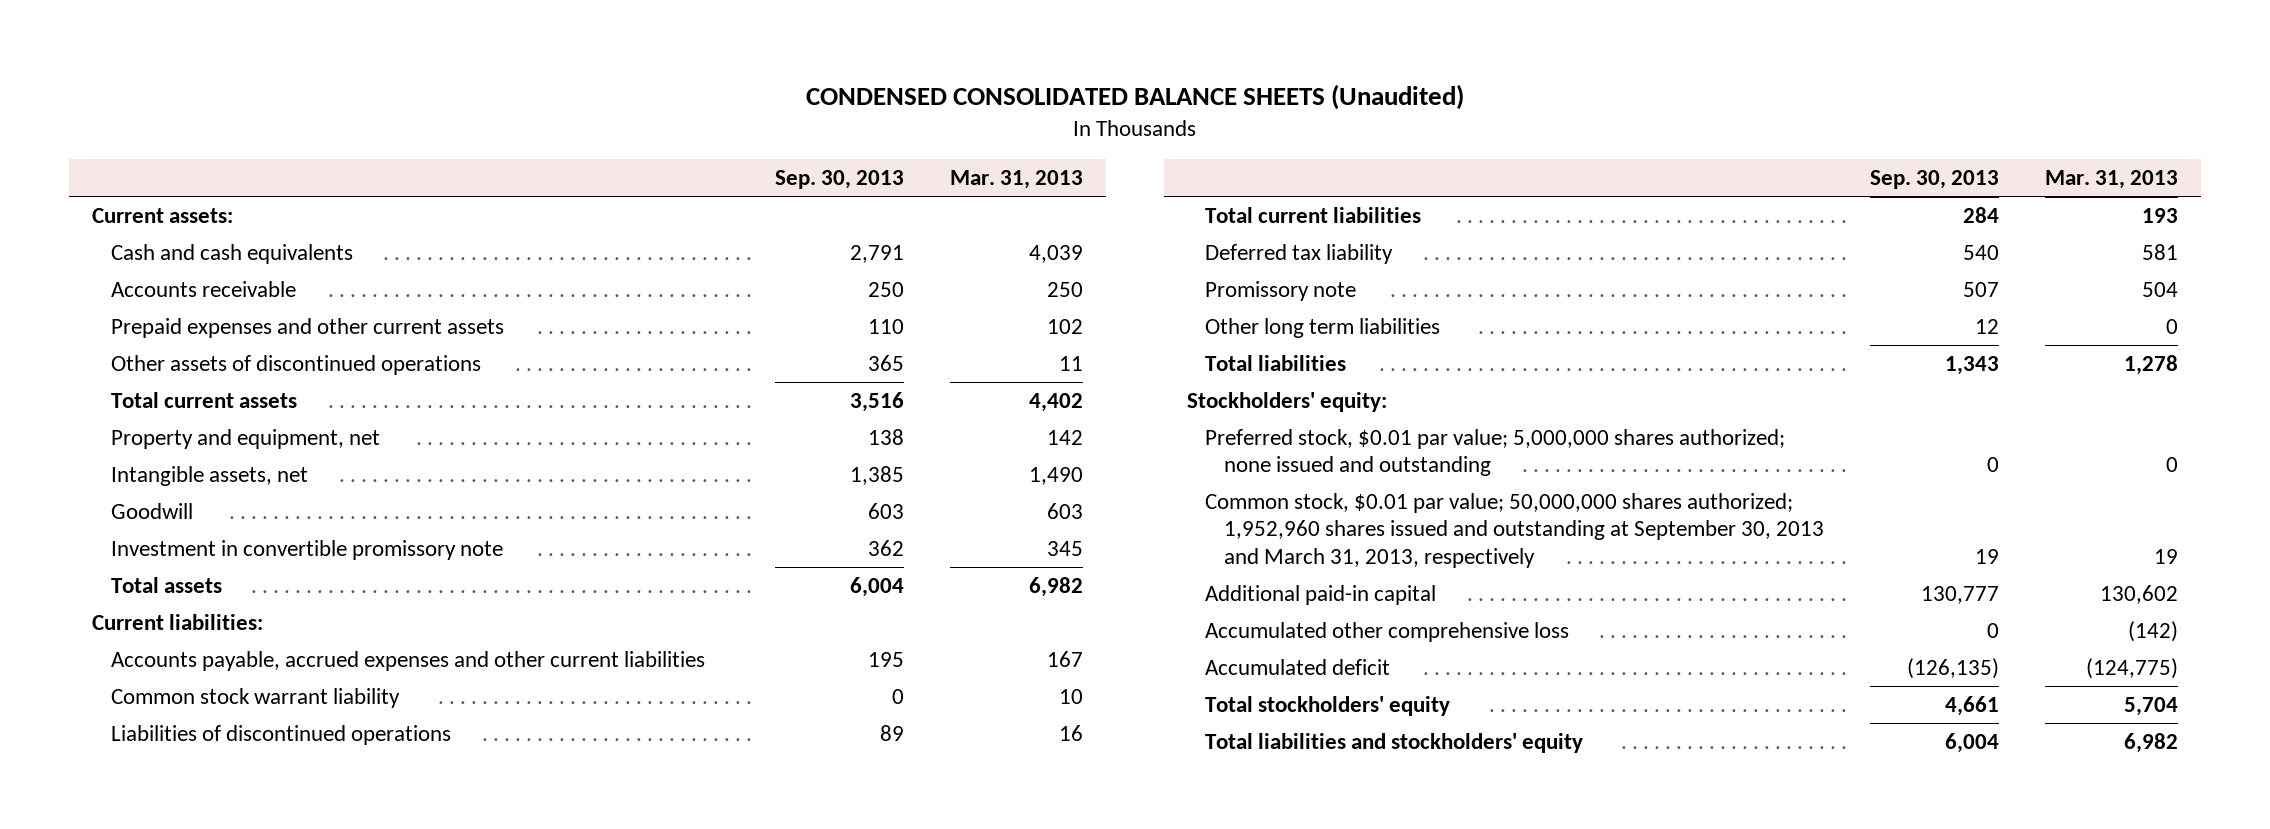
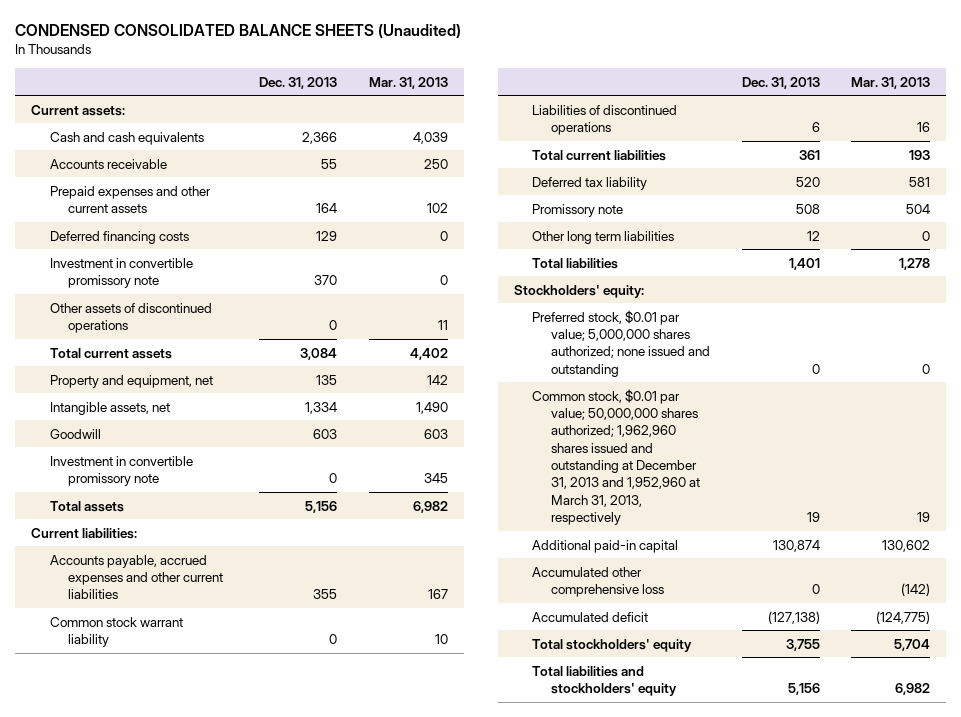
- | Sep. 30, 2013 | Mar. 31, 2013
+ | Dec. 31, 2013 | Mar. 31, 2013
+ Deferred financing costs | 129 | 0
+ Investment in convertible promissory note | 370 | 0
- Common stock, $0.01 par value; 50,000,000 shares authorized; 1,952,960 shares issued and outstanding at September 30, 2013 and March 31, 2013, respectively | 19 | 19
+ Common stock, $0.01 par value; 50,000,000 shares authorized; 1,962,960 shares issued and outstanding at December 31, 2013 and 1,952,960 at March 31, 2013, respectively | 19 | 19

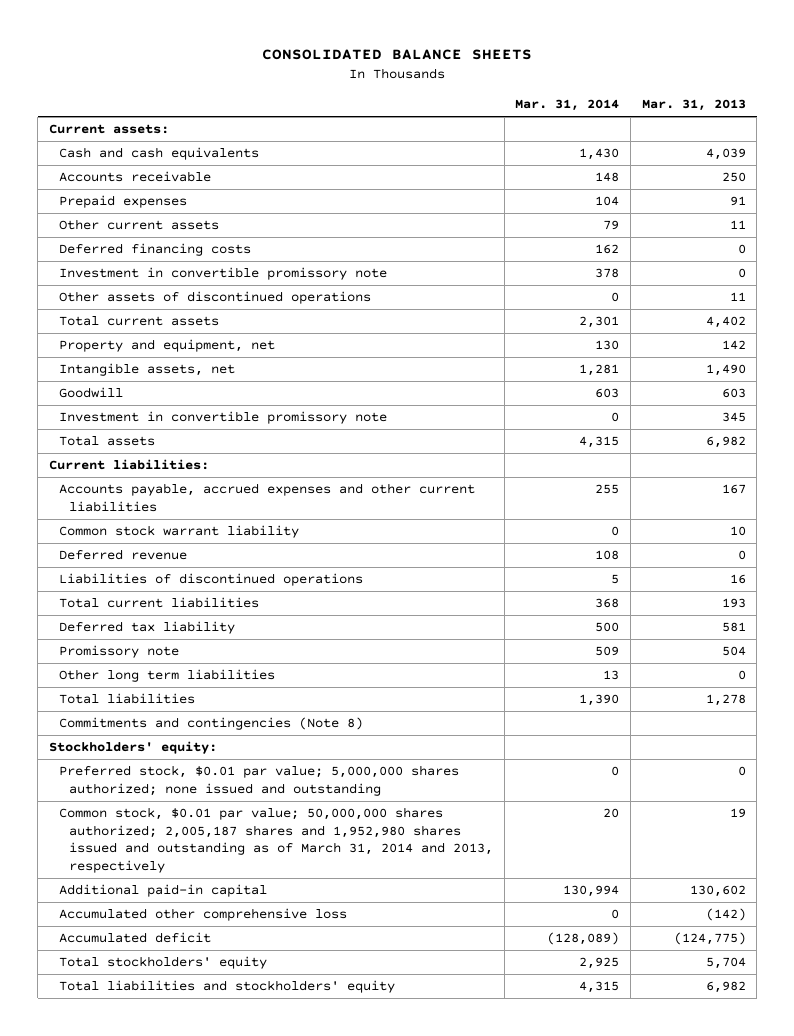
- CONDENSED CONSOLIDATED BALANCE SHEETS (Unaudited)
+ CONSOLIDATED BALANCE SHEETS
- | Dec. 31, 2013 | Mar. 31, 2013
+ | Mar. 31, 2014 | Mar. 31, 2013
- Prepaid expenses and other current assets | 164 | 102
+ Prepaid expenses | 104 | 91
+ Other current assets | 79 | 11
+ Deferred revenue | 108 | 0
+ Commitments and contingencies (Note 8)
- Common stock, $0.01 par value; 50,000,000 shares authorized; 1,962,960 shares issued and outstanding at December 31, 2013 and 1,952,960 at March 31, 2013, respectively | 19 | 19
+ Common stock, $0.01 par value; 50,000,000 shares authorized; 2,005,187 shares and 1,952,980 shares issued and outstanding as of March 31, 2014 and 2013, respectively | 20 | 19

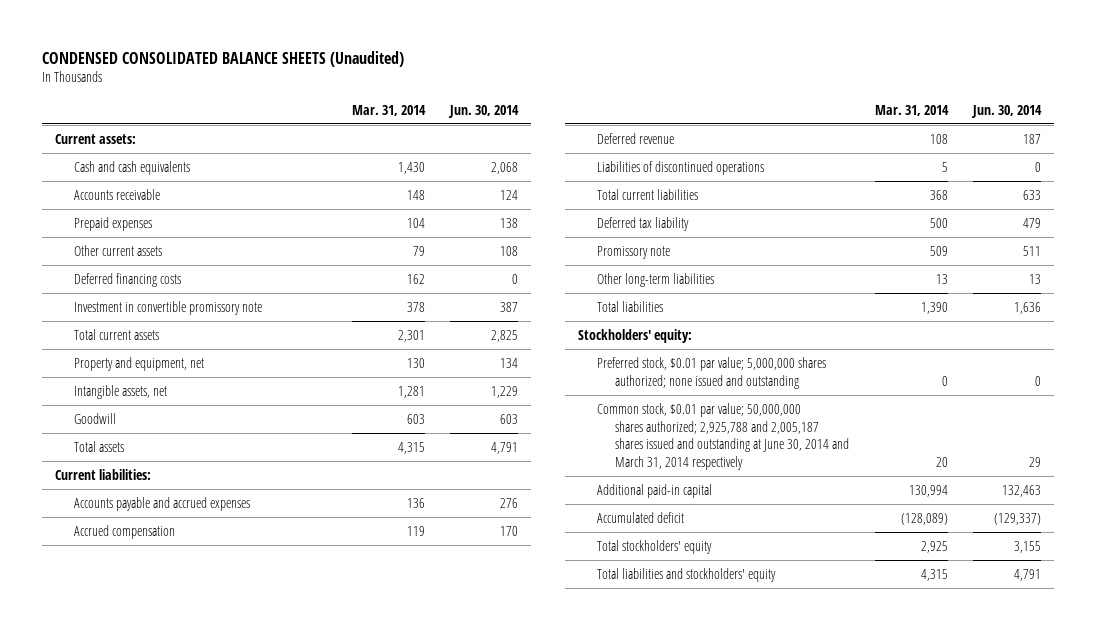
- CONSOLIDATED BALANCE SHEETS
+ CONDENSED CONSOLIDATED BALANCE SHEETS (Unaudited)
- | Mar. 31, 2014 | Mar. 31, 2013
+ | Mar. 31, 2014 | Jun. 30, 2014
- Other assets of discontinued operations | 0 | 11
- Investment in convertible promissory note | 0 | 345
- Accounts payable, accrued expenses and other current liabilities | 255 | 167
- Common stock warrant liability | 0 | 10
+ Accounts payable and accrued expenses | 136 | 276
+ Accrued compensation | 119 | 170
- Other long term liabilities | 13 | 0
+ Other long-term liabilities | 13 | 13
- Commitments and contingencies (Note 8)
- Common stock, $0.01 par value; 50,000,000 shares authorized; 2,005,187 shares and 1,952,980 shares issued and outstanding as of March 31, 2014 and 2013, respectively | 20 | 19
+ Common stock, $0.01 par value; 50,000,000 shares authorized; 2,925,788 and 2,005,187 shares issued and outstanding at June 30, 2014 and March 31, 2014 respectively | 20 | 29
- Accumulated other comprehensive loss | 0 | (142)

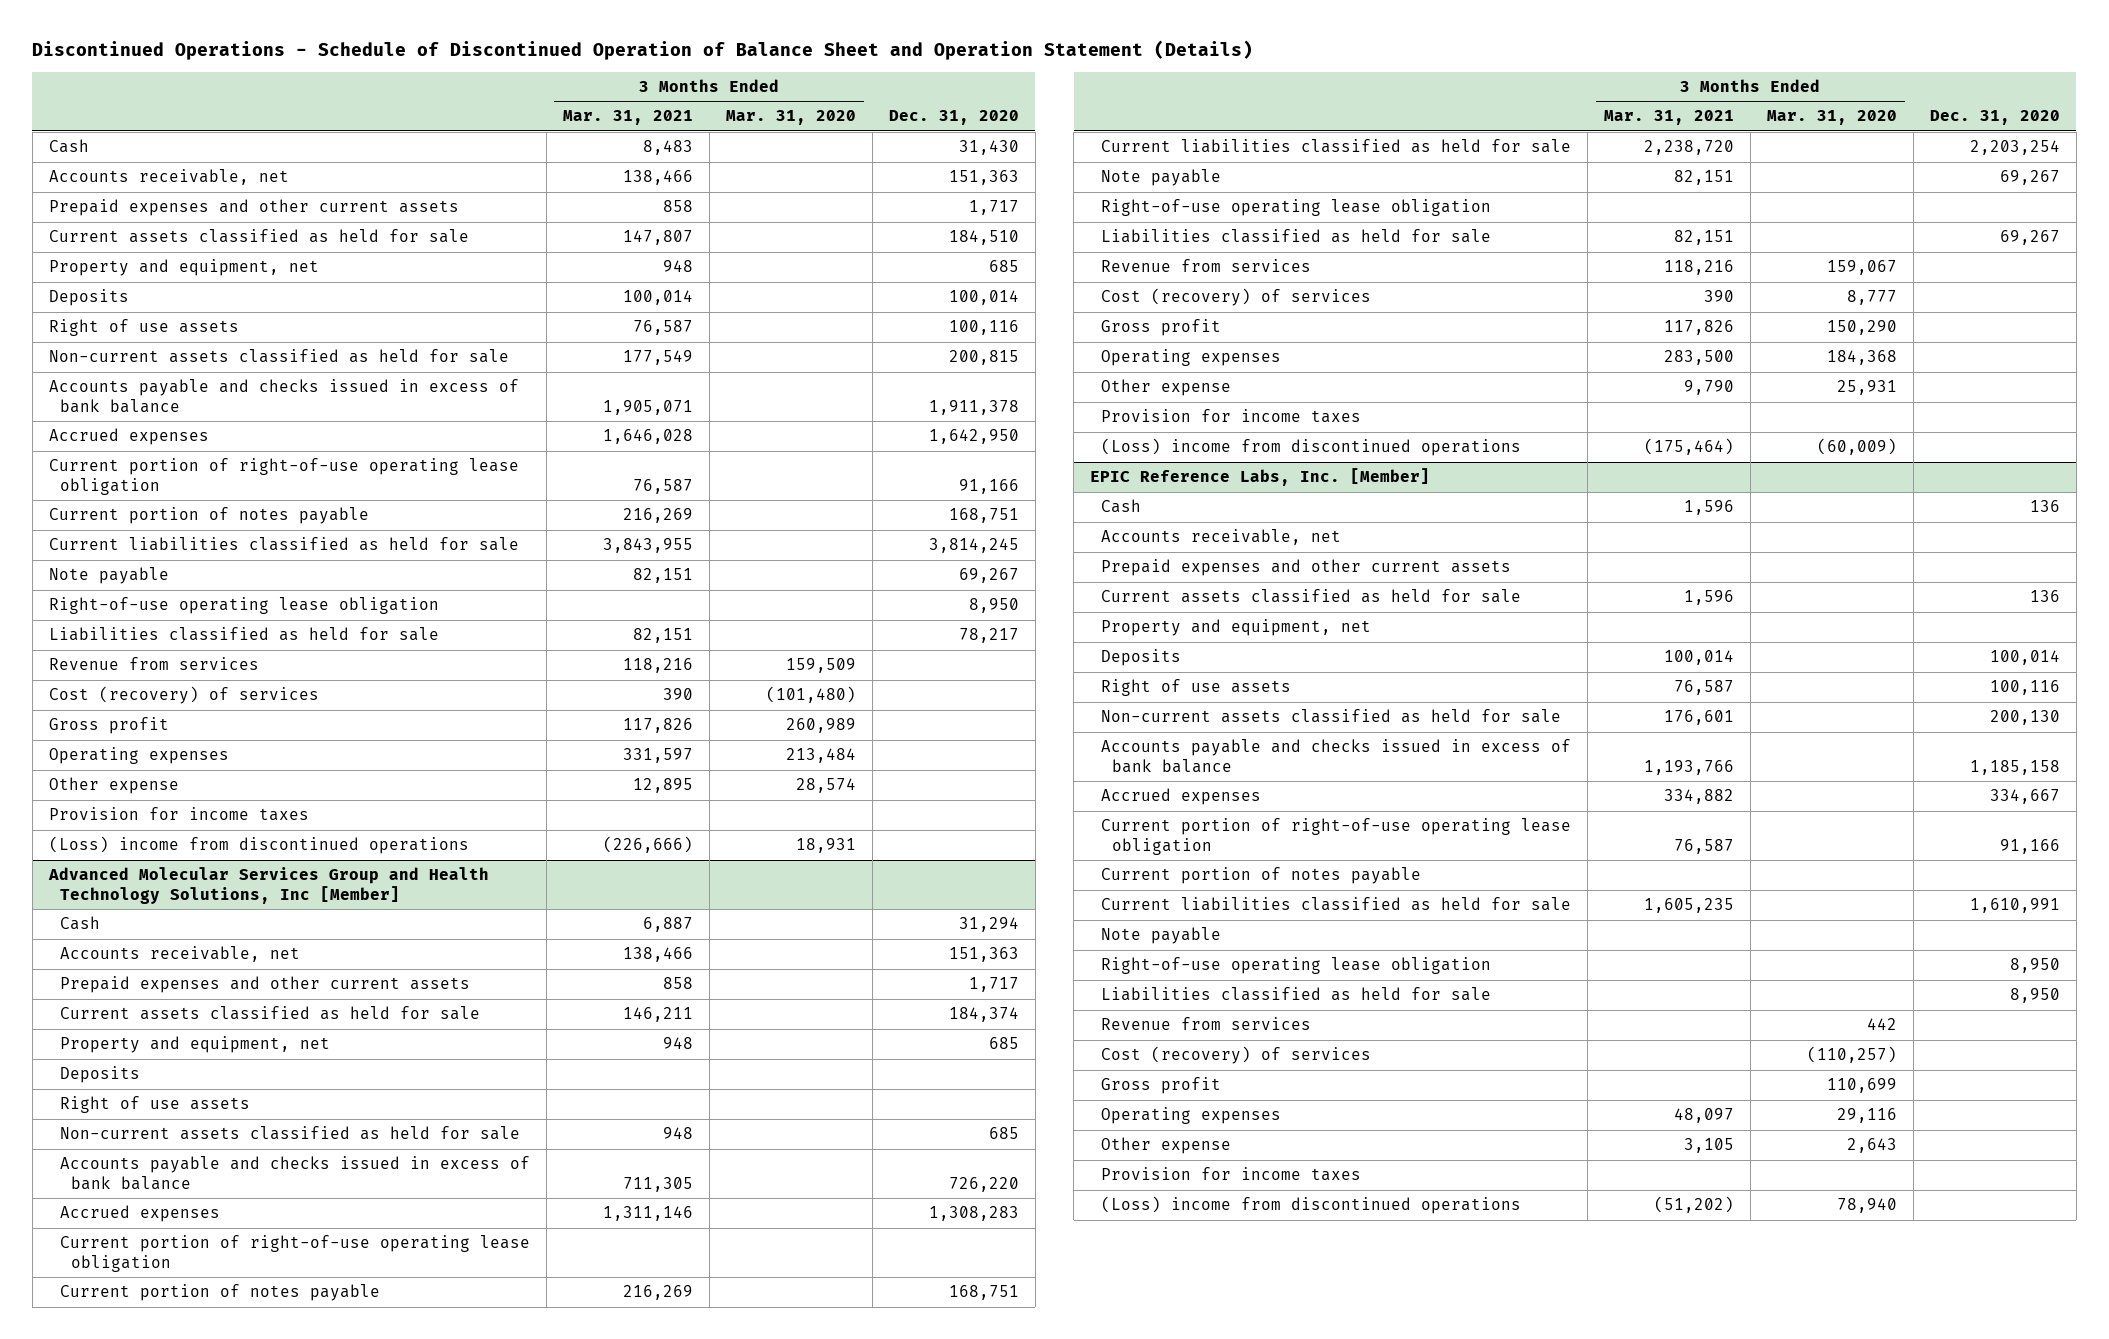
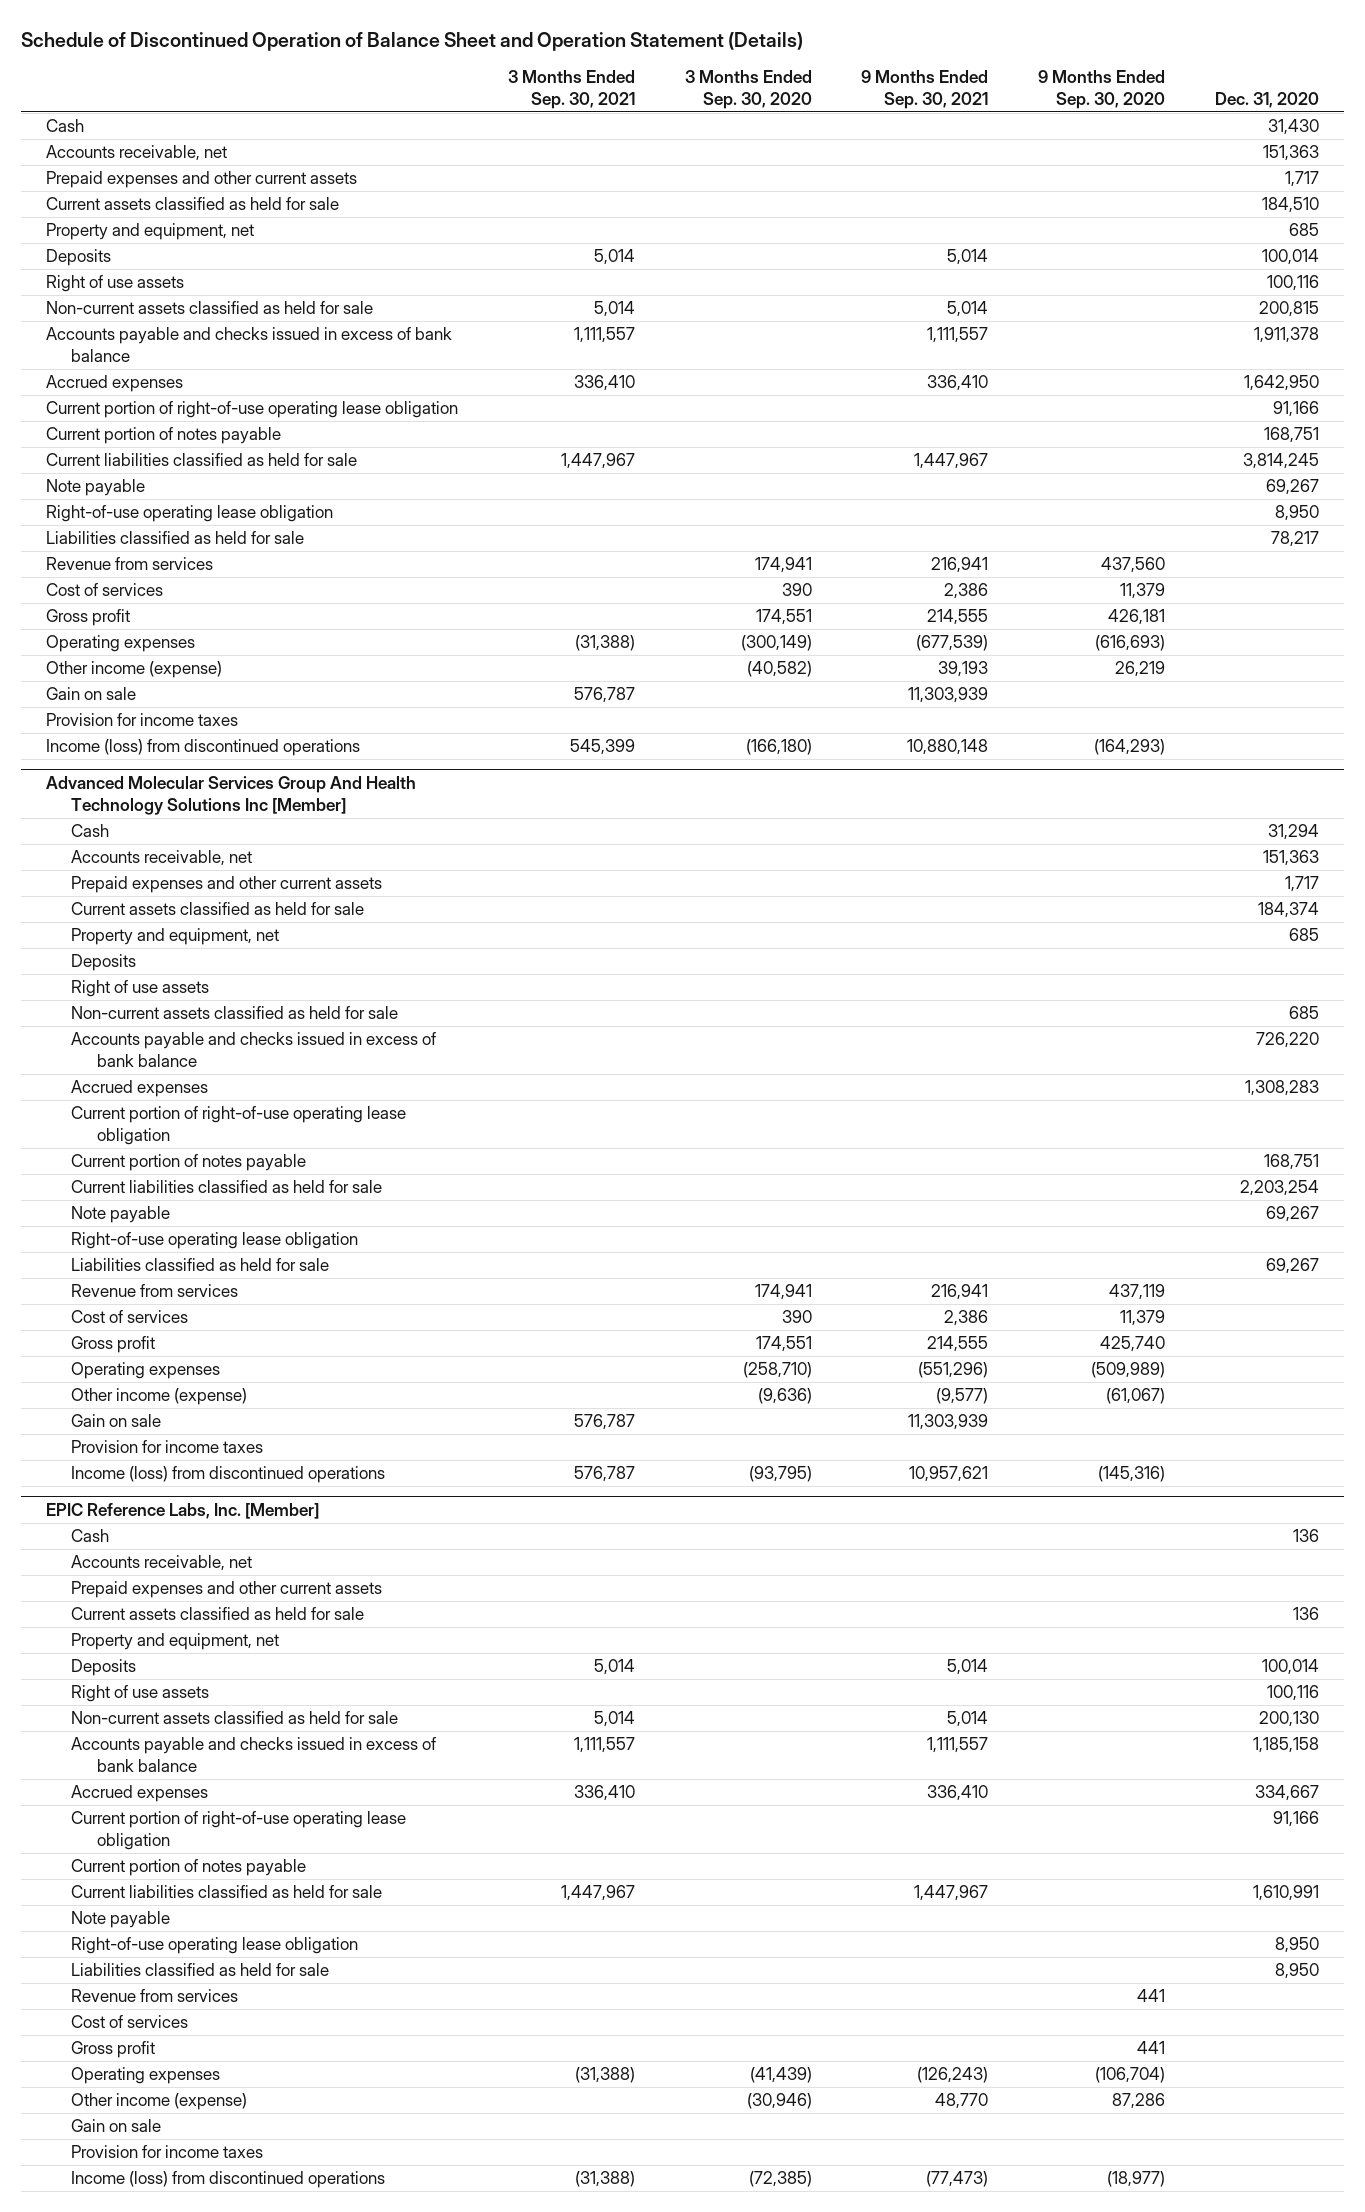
- Discontinued Operations - Schedule of Discontinued Operation of Balance Sheet and Operation Statement (Details)
+ Schedule of Discontinued Operation of Balance Sheet and Operation Statement (Details)
- | 3 Months Ended Mar. 31, 2021 | 3 Months Ended Mar. 31, 2020 | Dec. 31, 2020
+ | 3 Months Ended Sep. 30, 2021 | 3 Months Ended Sep. 30, 2020 | 9 Months Ended Sep. 30, 2021 | 9 Months Ended Sep. 30, 2020 | Dec. 31, 2020
- Cost (recovery) of services | 390 | (101,480) |
+ Cost of services | | 390 | 2,386 | 11,379 |
- Other expense | 12,895 | 28,574 |
+ Other income (expense) | | (40,582) | 39,193 | 26,219 |
+ Gain on sale | 576,787 | | 11,303,939 | |
- (Loss) income from discontinued operations | (226,666) | 18,931 |
- Advanced Molecular Services Group and Health Technology Solutions, Inc [Member]
+ Income (loss) from discontinued operations | 545,399 | (166,180) | 10,880,148 | (164,293) |
+ Advanced Molecular Services Group And Health Technology Solutions Inc [Member]
- Cost (recovery) of services | 390 | 8,777 |
+ Cost of services | | 390 | 2,386 | 11,379 |
- Other expense | 9,790 | 25,931 |
+ Other income (expense) | | (9,636) | (9,577) | (61,067) |
+ Gain on sale | 576,787 | | 11,303,939 | |
- (Loss) income from discontinued operations | (175,464) | (60,009) |
+ Income (loss) from discontinued operations | 576,787 | (93,795) | 10,957,621 | (145,316) |
@ EPIC Reference Labs, Inc. [Member]
- Cost (recovery) of services | | (110,257) |
+ Cost of services
- Other expense | 3,105 | 2,643 |
+ Other income (expense) | | (30,946) | 48,770 | 87,286 |
+ Gain on sale
- (Loss) income from discontinued operations | (51,202) | 78,940 |
+ Income (loss) from discontinued operations | (31,388) | (72,385) | (77,473) | (18,977) |

